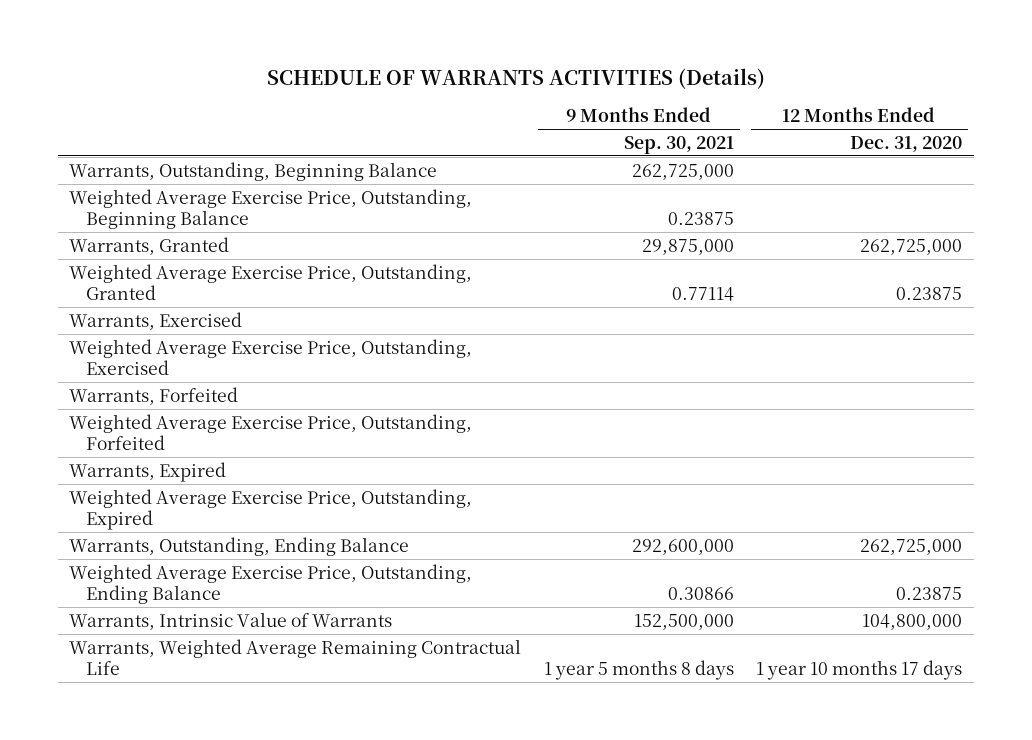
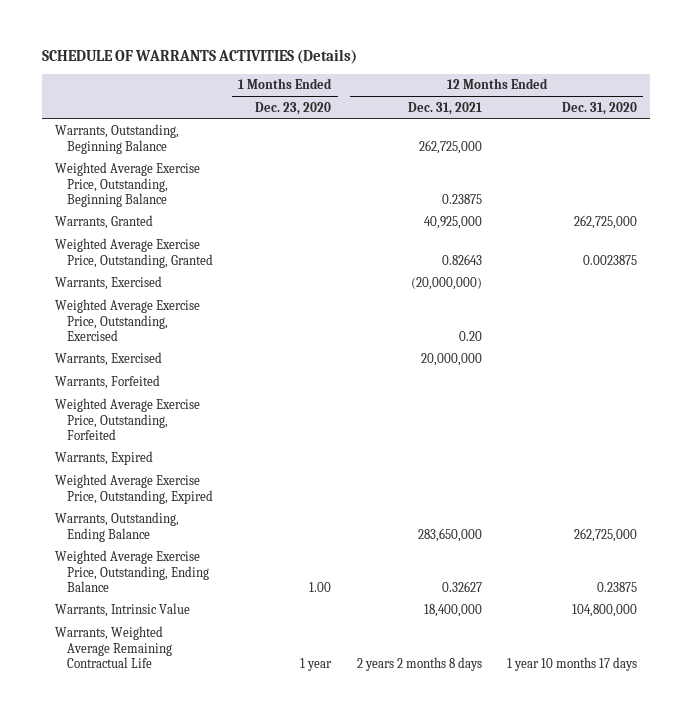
- | 9 Months Ended Sep. 30, 2021 | 12 Months Ended Dec. 31, 2020
+ | 1 Months Ended Dec. 23, 2020 | 12 Months Ended Dec. 31, 2021 | 12 Months Ended Dec. 31, 2020
- Weighted Average Exercise Price, Outstanding, Granted | 0.77114 | 0.23875
+ Weighted Average Exercise Price, Outstanding, Granted | | 0.82643 | 0.0023875
+ Warrants, Exercised | | 20,000,000 |
- Warrants, Intrinsic Value of Warrants | 152,500,000 | 104,800,000
+ Warrants, Intrinsic Value | | 18,400,000 | 104,800,000

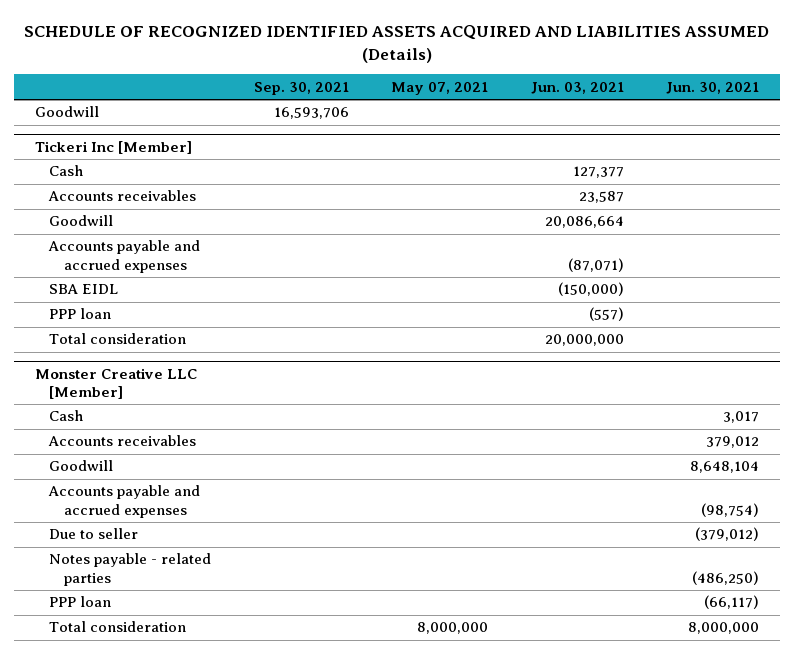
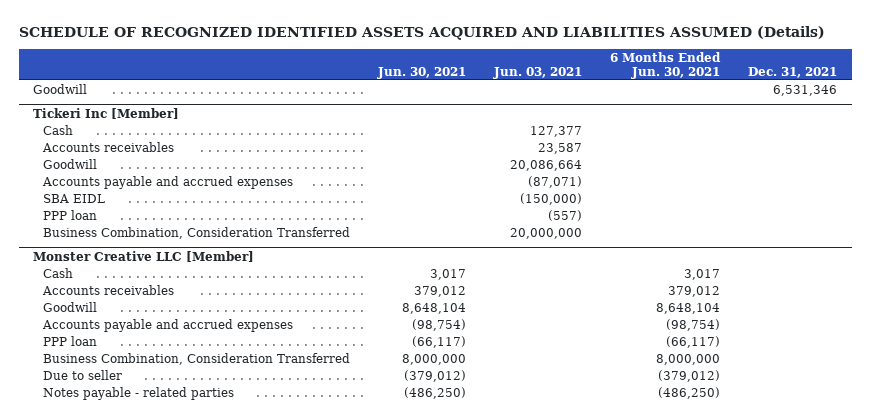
- | Sep. 30, 2021 | May 07, 2021 | Jun. 03, 2021 | Jun. 30, 2021
+ | Jun. 30, 2021 | Jun. 03, 2021 | 6 Months Ended Jun. 30, 2021 | Dec. 31, 2021
@ Tickeri Inc [Member]
- Total consideration | | | 20,000,000 |
+ Business Combination, Consideration Transferred | | 20,000,000 | |
@ Monster Creative LLC [Member]
moved up: PPP loan | (66,117) | | (66,117) |
+ Business Combination, Consideration Transferred | 8,000,000 | | 8,000,000 |
- Total consideration | | 8,000,000 | | 8,000,000

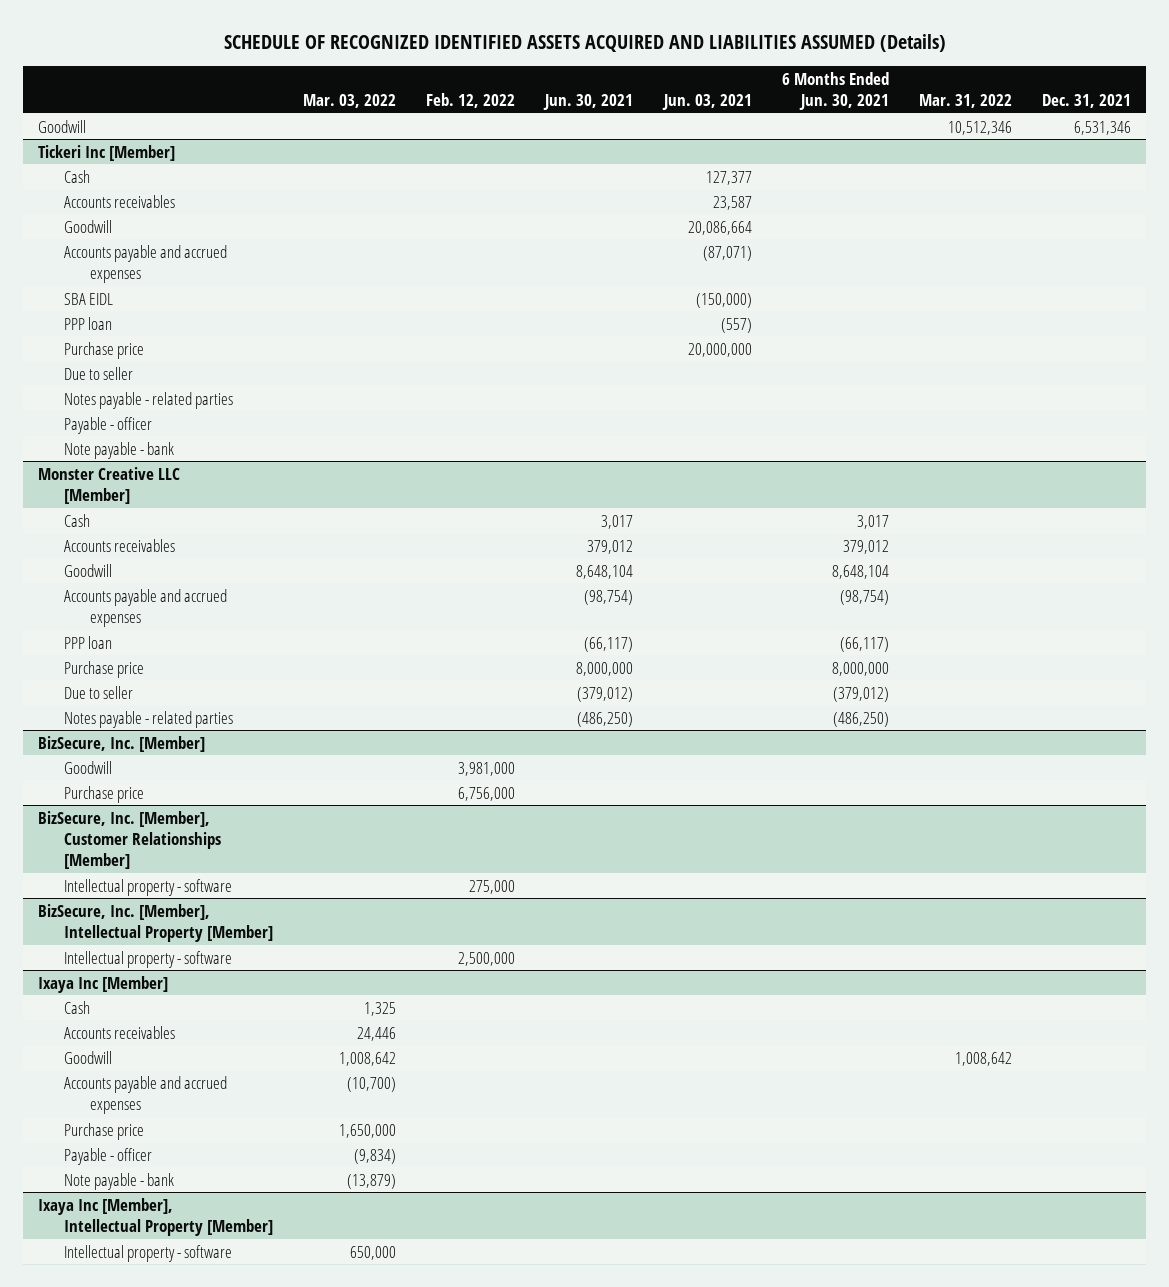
- | Jun. 30, 2021 | Jun. 03, 2021 | 6 Months Ended Jun. 30, 2021 | Dec. 31, 2021
+ | Mar. 03, 2022 | Feb. 12, 2022 | Jun. 30, 2021 | Jun. 03, 2021 | 6 Months Ended Jun. 30, 2021 | Mar. 31, 2022 | Dec. 31, 2021
@ Tickeri Inc [Member]
- Business Combination, Consideration Transferred | | 20,000,000 | |
+ Purchase price | | | | 20,000,000 | | |
+ Due to seller
+ Notes payable - related parties
+ Payable - officer
+ Note payable - bank
@ Monster Creative LLC [Member]
- Business Combination, Consideration Transferred | 8,000,000 | | 8,000,000 |
+ Purchase price | | | 8,000,000 | | 8,000,000 | |
+ BizSecure, Inc. [Member]
+ Goodwill | | 3,981,000 | | | | |
+ Purchase price | | 6,756,000 | | | | |
+ BizSecure, Inc. [Member], Customer Relationships [Member]
+ Intellectual property - software | | 275,000 | | | | |
+ BizSecure, Inc. [Member], Intellectual Property [Member]
+ Intellectual property - software | | 2,500,000 | | | | |
+ Ixaya Inc [Member]
+ Cash | 1,325 | | | | | |
+ Accounts receivables | 24,446 | | | | | |
+ Goodwill | 1,008,642 | | | | | 1,008,642 |
+ Accounts payable and accrued expenses | (10,700) | | | | | |
+ Purchase price | 1,650,000 | | | | | |
+ Payable - officer | (9,834) | | | | | |
+ Note payable - bank | (13,879) | | | | | |
+ Ixaya Inc [Member], Intellectual Property [Member]
+ Intellectual property - software | 650,000 | | | | | |

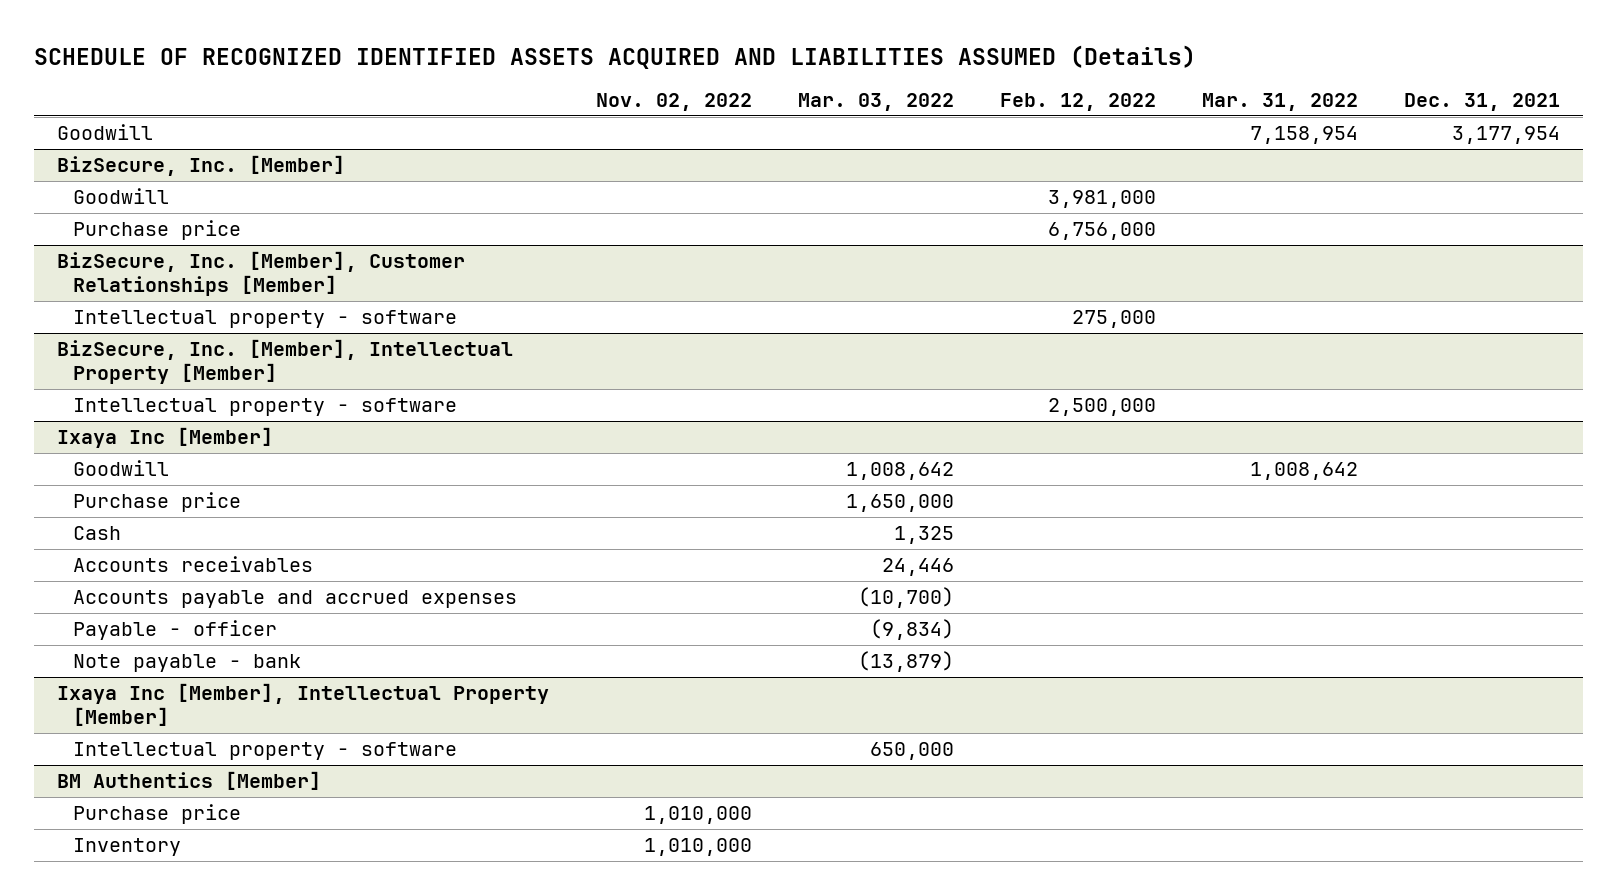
- | Mar. 03, 2022 | Feb. 12, 2022 | Jun. 30, 2021 | Jun. 03, 2021 | 6 Months Ended Jun. 30, 2021 | Mar. 31, 2022 | Dec. 31, 2021
+ | Nov. 02, 2022 | Mar. 03, 2022 | Feb. 12, 2022 | Mar. 31, 2022 | Dec. 31, 2021
- Goodwill | | | | | | 10,512,346 | 6,531,346
- Tickeri Inc [Member]
- Cash | | | | 127,377 | | |
- Accounts receivables | | | | 23,587 | | |
- Goodwill | | | | 20,086,664 | | |
- Accounts payable and accrued expenses | | | | (87,071) | | |
- SBA EIDL | | | | (150,000) | | |
- PPP loan | | | | (557) | | |
- Purchase price | | | | 20,000,000 | | |
- Due to seller
- Notes payable - related parties
- Payable - officer
- Note payable - bank
- Monster Creative LLC [Member]
- Cash | | | 3,017 | | 3,017 | |
- Accounts receivables | | | 379,012 | | 379,012 | |
- Goodwill | | | 8,648,104 | | 8,648,104 | |
- Accounts payable and accrued expenses | | | (98,754) | | (98,754) | |
- PPP loan | | | (66,117) | | (66,117) | |
- Purchase price | | | 8,000,000 | | 8,000,000 | |
- Due to seller | | | (379,012) | | (379,012) | |
- Notes payable - related parties | | | (486,250) | | (486,250) | |
+ Goodwill | | | | 7,158,954 | 3,177,954
@ Ixaya Inc [Member]
moved up: Goodwill | | 1,008,642 | | 1,008,642 |
moved up: Purchase price | | 1,650,000 | | |
+ BM Authentics [Member]
+ Purchase price | 1,010,000 | | | |
+ Inventory | 1,010,000 | | | |

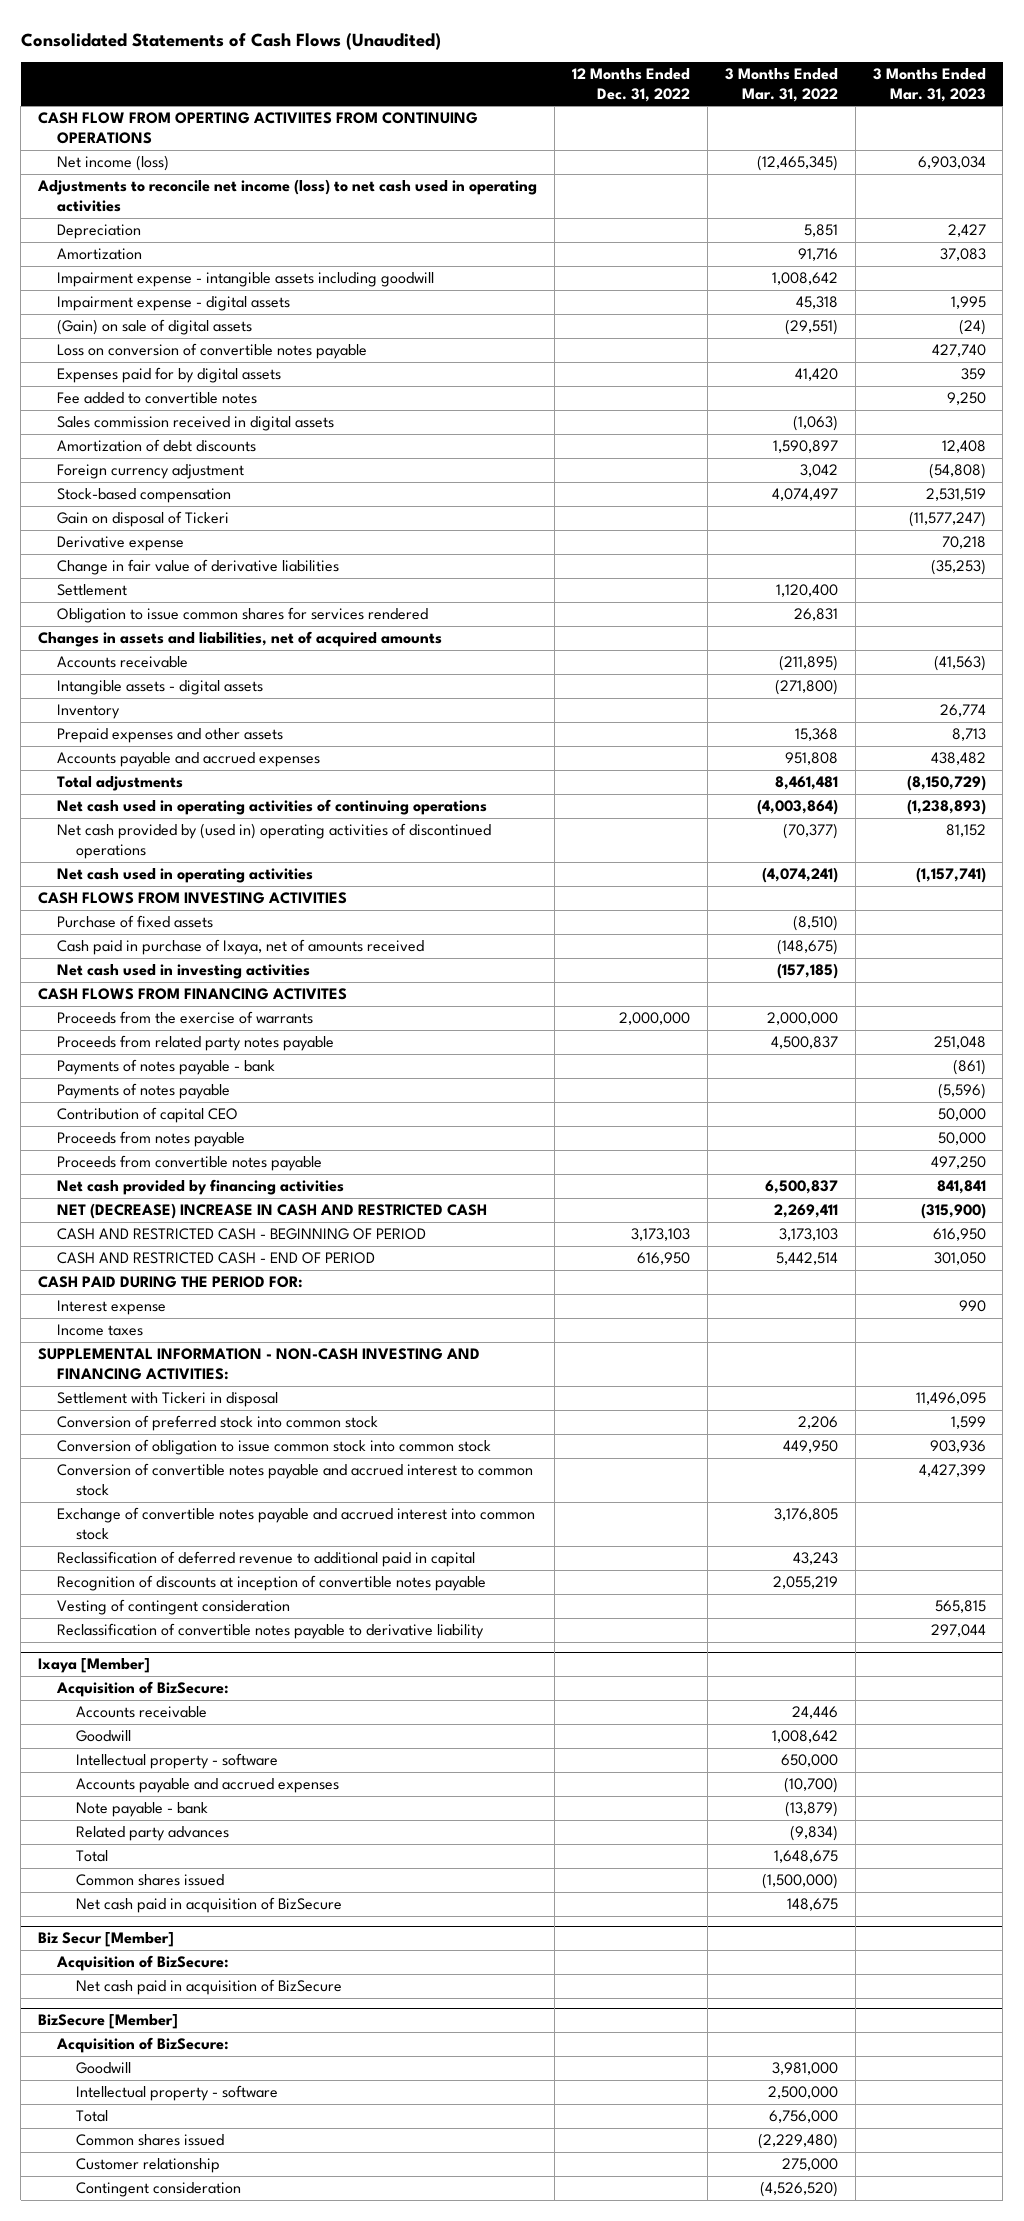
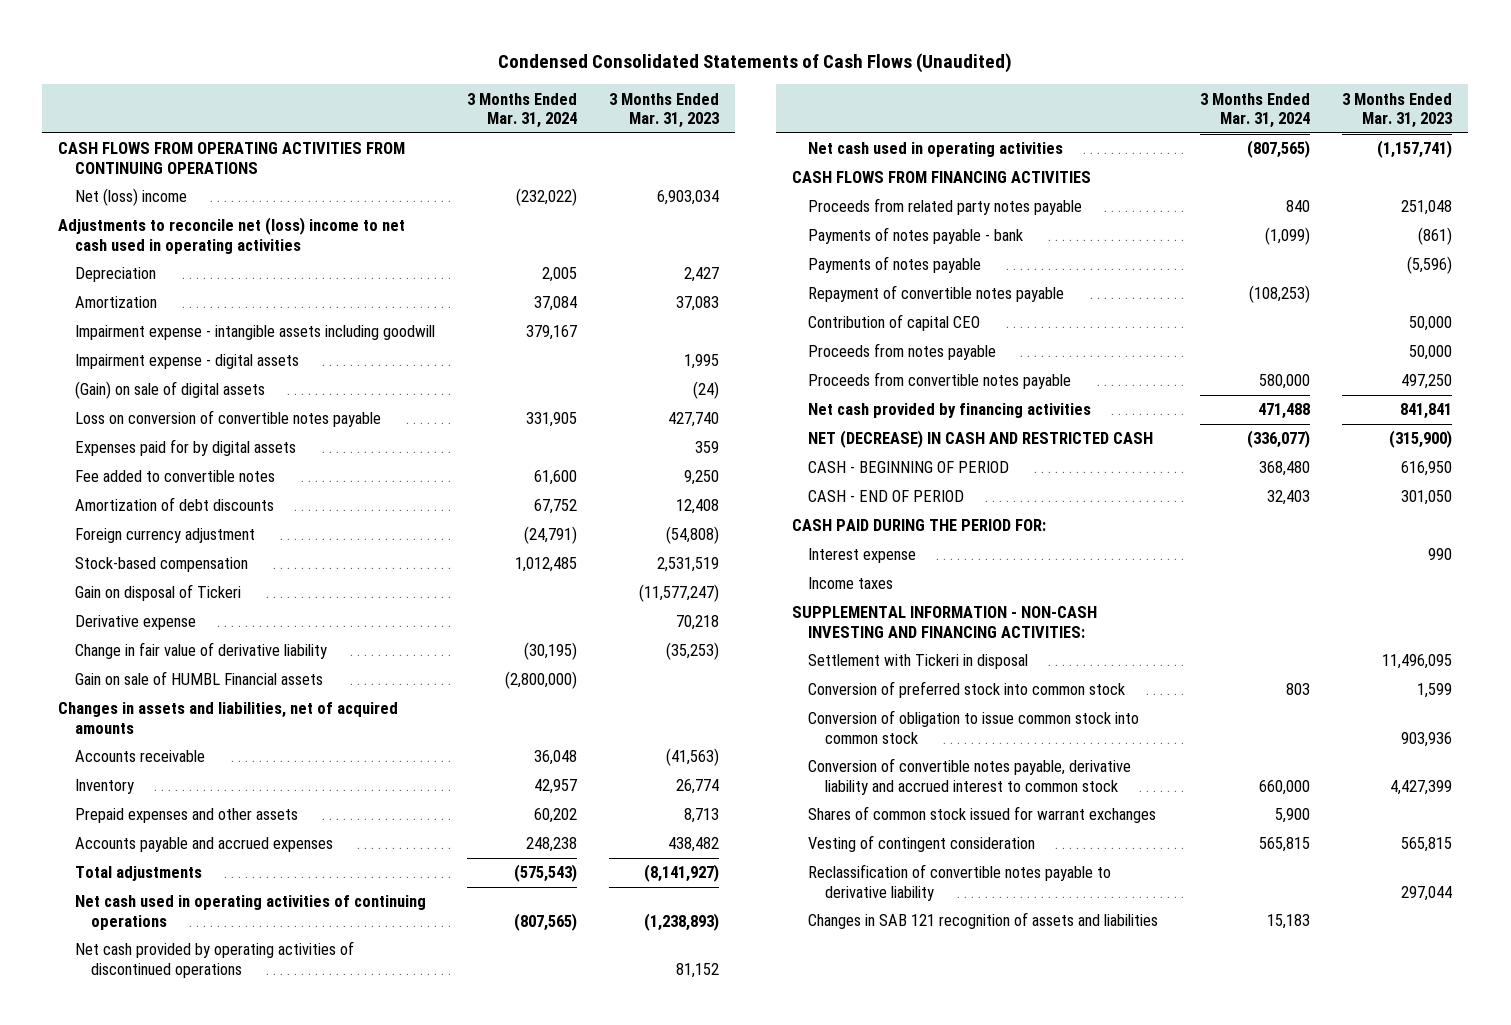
- Consolidated Statements of Cash Flows (Unaudited)
+ Condensed Consolidated Statements of Cash Flows (Unaudited)
- | 12 Months Ended Dec. 31, 2022 | 3 Months Ended Mar. 31, 2022 | 3 Months Ended Mar. 31, 2023
+ | 3 Months Ended Mar. 31, 2024 | 3 Months Ended Mar. 31, 2023
- CASH FLOW FROM OPERTING ACTIVIITES FROM CONTINUING OPERATIONS
- Net income (loss) | | (12,465,345) | 6,903,034
- Adjustments to reconcile net income (loss) to net cash used in operating activities
+ CASH FLOWS FROM OPERATING ACTIVITIES FROM CONTINUING OPERATIONS
+ Net (loss) income | (232,022) | 6,903,034
+ Adjustments to reconcile net (loss) income to net cash used in operating activities
- Sales commission received in digital assets | | (1,063) |
- Change in fair value of derivative liabilities | | | (35,253)
- Settlement | | 1,120,400 |
- Obligation to issue common shares for services rendered | | 26,831 |
+ Change in fair value of derivative liability | (30,195) | (35,253)
+ Gain on sale of HUMBL Financial assets | (2,800,000) |
- Intangible assets - digital assets | | (271,800) |
- Total adjustments | | 8,461,481 | (8,150,729)
+ Total adjustments | (575,543) | (8,141,927)
- Net cash provided by (used in) operating activities of discontinued operations | | (70,377) | 81,152
+ Net cash provided by operating activities of discontinued operations | | 81,152
- CASH FLOWS FROM INVESTING ACTIVITIES
- Purchase of fixed assets | | (8,510) |
- Cash paid in purchase of Ixaya, net of amounts received | | (148,675) |
- Net cash used in investing activities | | (157,185) |
- CASH FLOWS FROM FINANCING ACTIVITES
- Proceeds from the exercise of warrants | 2,000,000 | 2,000,000 |
+ CASH FLOWS FROM FINANCING ACTIVITIES
+ Repayment of convertible notes payable | (108,253) |
- NET (DECREASE) INCREASE IN CASH AND RESTRICTED CASH | | 2,269,411 | (315,900)
- CASH AND RESTRICTED CASH - BEGINNING OF PERIOD | 3,173,103 | 3,173,103 | 616,950
- CASH AND RESTRICTED CASH - END OF PERIOD | 616,950 | 5,442,514 | 301,050
+ NET (DECREASE) IN CASH AND RESTRICTED CASH | (336,077) | (315,900)
+ CASH - BEGINNING OF PERIOD | 368,480 | 616,950
+ CASH - END OF PERIOD | 32,403 | 301,050
- Conversion of convertible notes payable and accrued interest to common stock | | | 4,427,399
- Exchange of convertible notes payable and accrued interest into common stock | | 3,176,805 |
- Reclassification of deferred revenue to additional paid in capital | | 43,243 |
- Recognition of discounts at inception of convertible notes payable | | 2,055,219 |
+ Conversion of convertible notes payable, derivative liability and accrued interest to common stock | 660,000 | 4,427,399
+ Shares of common stock issued for warrant exchanges | 5,900 |
- Ixaya [Member]
- Acquisition of BizSecure:
- Accounts receivable | | 24,446 |
- Goodwill | | 1,008,642 |
- Intellectual property - software | | 650,000 |
- Accounts payable and accrued expenses | | (10,700) |
- Note payable - bank | | (13,879) |
- Related party advances | | (9,834) |
- Total | | 1,648,675 |
- Common shares issued | | (1,500,000) |
- Net cash paid in acquisition of BizSecure | | 148,675 |
- Biz Secur [Member]
- Acquisition of BizSecure:
- Net cash paid in acquisition of BizSecure
- BizSecure [Member]
- Acquisition of BizSecure:
- Goodwill | | 3,981,000 |
- Intellectual property - software | | 2,500,000 |
- Total | | 6,756,000 |
- Common shares issued | | (2,229,480) |
- Customer relationship | | 275,000 |
- Contingent consideration | | (4,526,520) |
+ Changes in SAB 121 recognition of assets and liabilities | 15,183 |

